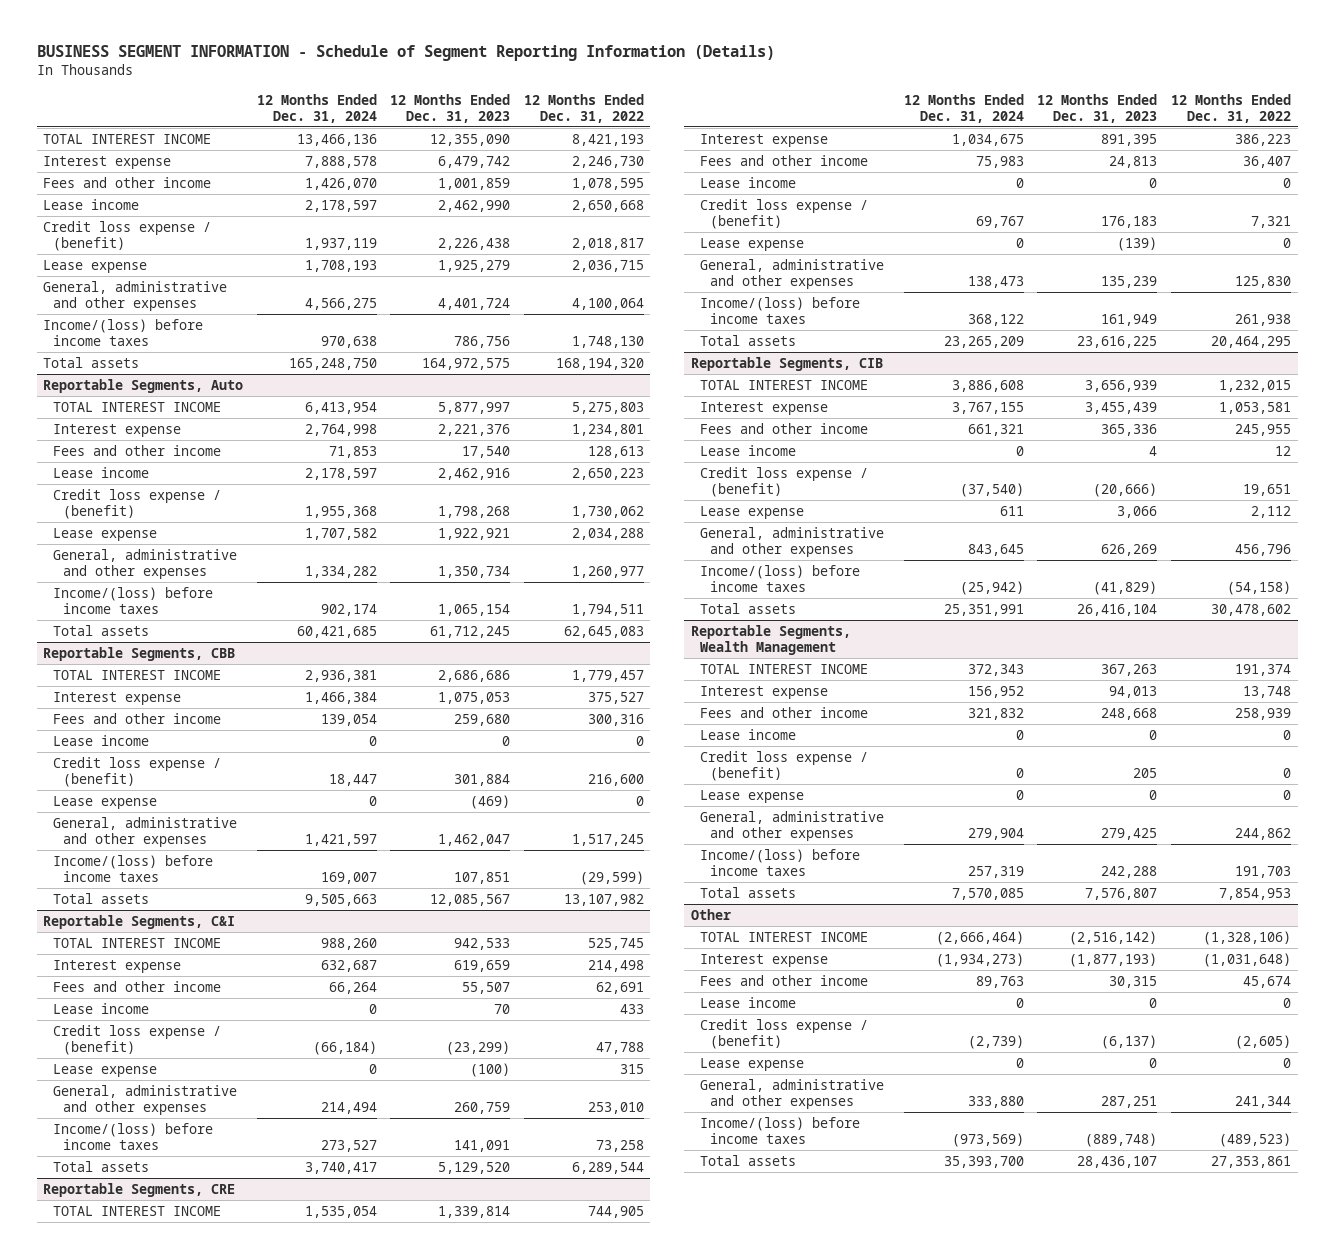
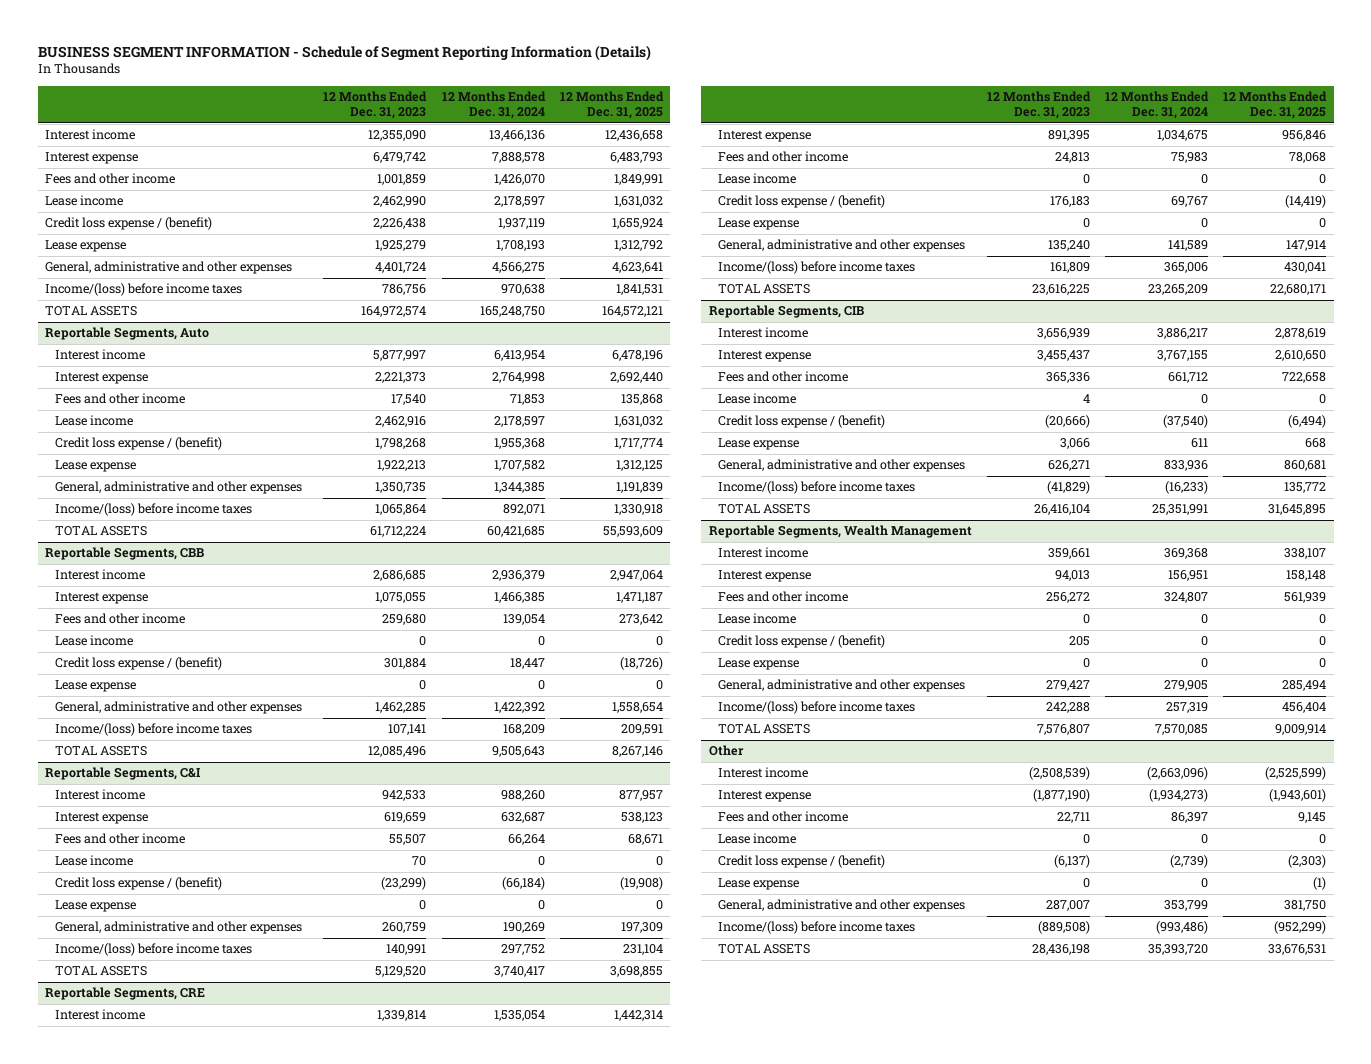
- | 12 Months Ended Dec. 31, 2024 | 12 Months Ended Dec. 31, 2023 | 12 Months Ended Dec. 31, 2022
+ | 12 Months Ended Dec. 31, 2023 | 12 Months Ended Dec. 31, 2024 | 12 Months Ended Dec. 31, 2025
- TOTAL INTEREST INCOME | 13,466,136 | 12,355,090 | 8,421,193
+ Interest income | 12,355,090 | 13,466,136 | 12,436,658
- Total assets | 165,248,750 | 164,972,575 | 168,194,320
+ TOTAL ASSETS | 164,972,574 | 165,248,750 | 164,572,121
@ Reportable Segments, Auto
- TOTAL INTEREST INCOME | 6,413,954 | 5,877,997 | 5,275,803
- Interest expense | 2,764,998 | 2,221,376 | 1,234,801
+ Interest income | 5,877,997 | 6,413,954 | 6,478,196
+ Interest expense | 2,221,373 | 2,764,998 | 2,692,440
- Lease expense | 1,707,582 | 1,922,921 | 2,034,288
- General, administrative and other expenses | 1,334,282 | 1,350,734 | 1,260,977
- Income/(loss) before income taxes | 902,174 | 1,065,154 | 1,794,511
- Total assets | 60,421,685 | 61,712,245 | 62,645,083
+ Lease expense | 1,922,213 | 1,707,582 | 1,312,125
+ General, administrative and other expenses | 1,350,735 | 1,344,385 | 1,191,839
+ Income/(loss) before income taxes | 1,065,864 | 892,071 | 1,330,918
+ TOTAL ASSETS | 61,712,224 | 60,421,685 | 55,593,609
@ Reportable Segments, CBB
- TOTAL INTEREST INCOME | 2,936,381 | 2,686,686 | 1,779,457
- Interest expense | 1,466,384 | 1,075,053 | 375,527
+ Interest income | 2,686,685 | 2,936,379 | 2,947,064
+ Interest expense | 1,075,055 | 1,466,385 | 1,471,187
- Lease expense | 0 | (469) | 0
- General, administrative and other expenses | 1,421,597 | 1,462,047 | 1,517,245
- Income/(loss) before income taxes | 169,007 | 107,851 | (29,599)
- Total assets | 9,505,663 | 12,085,567 | 13,107,982
+ Lease expense | 0 | 0 | 0
+ General, administrative and other expenses | 1,462,285 | 1,422,392 | 1,558,654
+ Income/(loss) before income taxes | 107,141 | 168,209 | 209,591
+ TOTAL ASSETS | 12,085,496 | 9,505,643 | 8,267,146
@ Reportable Segments, C&I
- TOTAL INTEREST INCOME | 988,260 | 942,533 | 525,745
+ Interest income | 942,533 | 988,260 | 877,957
- Lease expense | 0 | (100) | 315
- General, administrative and other expenses | 214,494 | 260,759 | 253,010
- Income/(loss) before income taxes | 273,527 | 141,091 | 73,258
- Total assets | 3,740,417 | 5,129,520 | 6,289,544
+ Lease expense | 0 | 0 | 0
+ General, administrative and other expenses | 260,759 | 190,269 | 197,309
+ Income/(loss) before income taxes | 140,991 | 297,752 | 231,104
+ TOTAL ASSETS | 5,129,520 | 3,740,417 | 3,698,855
@ Reportable Segments, CRE
- TOTAL INTEREST INCOME | 1,535,054 | 1,339,814 | 744,905
+ Interest income | 1,339,814 | 1,535,054 | 1,442,314
- Lease expense | 0 | (139) | 0
- General, administrative and other expenses | 138,473 | 135,239 | 125,830
- Income/(loss) before income taxes | 368,122 | 161,949 | 261,938
- Total assets | 23,265,209 | 23,616,225 | 20,464,295
+ Lease expense | 0 | 0 | 0
+ General, administrative and other expenses | 135,240 | 141,589 | 147,914
+ Income/(loss) before income taxes | 161,809 | 365,006 | 430,041
+ TOTAL ASSETS | 23,616,225 | 23,265,209 | 22,680,171
@ Reportable Segments, CIB
- TOTAL INTEREST INCOME | 3,886,608 | 3,656,939 | 1,232,015
- Interest expense | 3,767,155 | 3,455,439 | 1,053,581
- Fees and other income | 661,321 | 365,336 | 245,955
+ Interest income | 3,656,939 | 3,886,217 | 2,878,619
+ Interest expense | 3,455,437 | 3,767,155 | 2,610,650
+ Fees and other income | 365,336 | 661,712 | 722,658
- General, administrative and other expenses | 843,645 | 626,269 | 456,796
- Income/(loss) before income taxes | (25,942) | (41,829) | (54,158)
- Total assets | 25,351,991 | 26,416,104 | 30,478,602
+ General, administrative and other expenses | 626,271 | 833,936 | 860,681
+ Income/(loss) before income taxes | (41,829) | (16,233) | 135,772
+ TOTAL ASSETS | 26,416,104 | 25,351,991 | 31,645,895
@ Reportable Segments, Wealth Management
- TOTAL INTEREST INCOME | 372,343 | 367,263 | 191,374
- Interest expense | 156,952 | 94,013 | 13,748
- Fees and other income | 321,832 | 248,668 | 258,939
+ Interest income | 359,661 | 369,368 | 338,107
+ Interest expense | 94,013 | 156,951 | 158,148
+ Fees and other income | 256,272 | 324,807 | 561,939
- General, administrative and other expenses | 279,904 | 279,425 | 244,862
+ General, administrative and other expenses | 279,427 | 279,905 | 285,494
- Total assets | 7,570,085 | 7,576,807 | 7,854,953
+ TOTAL ASSETS | 7,576,807 | 7,570,085 | 9,009,914
@ Other
- TOTAL INTEREST INCOME | (2,666,464) | (2,516,142) | (1,328,106)
- Interest expense | (1,934,273) | (1,877,193) | (1,031,648)
- Fees and other income | 89,763 | 30,315 | 45,674
+ Interest income | (2,508,539) | (2,663,096) | (2,525,599)
+ Interest expense | (1,877,190) | (1,934,273) | (1,943,601)
+ Fees and other income | 22,711 | 86,397 | 9,145
- General, administrative and other expenses | 333,880 | 287,251 | 241,344
- Income/(loss) before income taxes | (973,569) | (889,748) | (489,523)
- Total assets | 35,393,700 | 28,436,107 | 27,353,861
+ General, administrative and other expenses | 287,007 | 353,799 | 381,750
+ Income/(loss) before income taxes | (889,508) | (993,486) | (952,299)
+ TOTAL ASSETS | 28,436,198 | 35,393,720 | 33,676,531

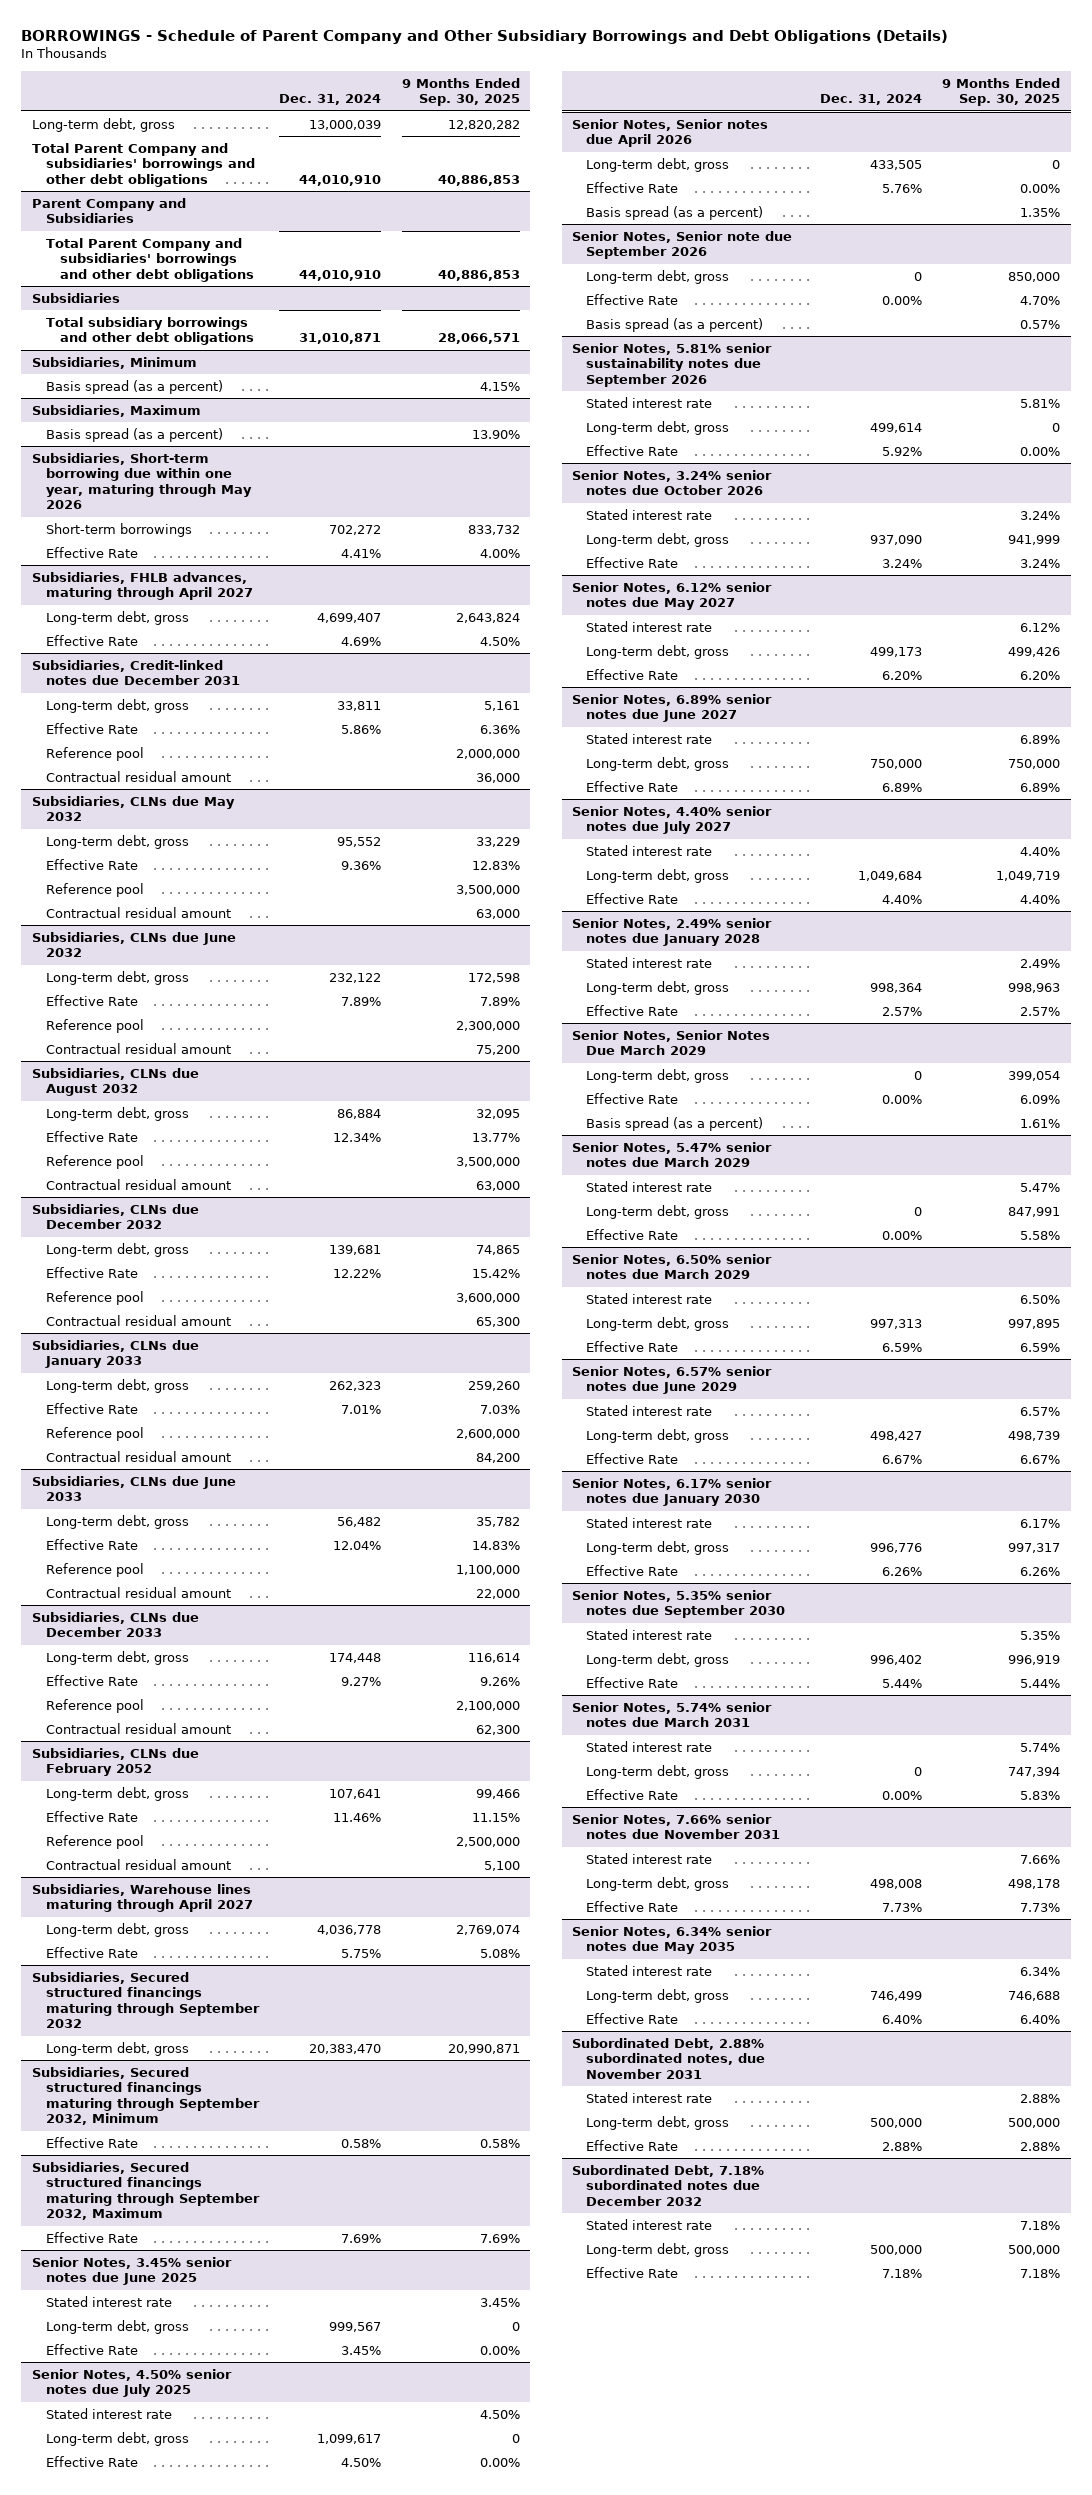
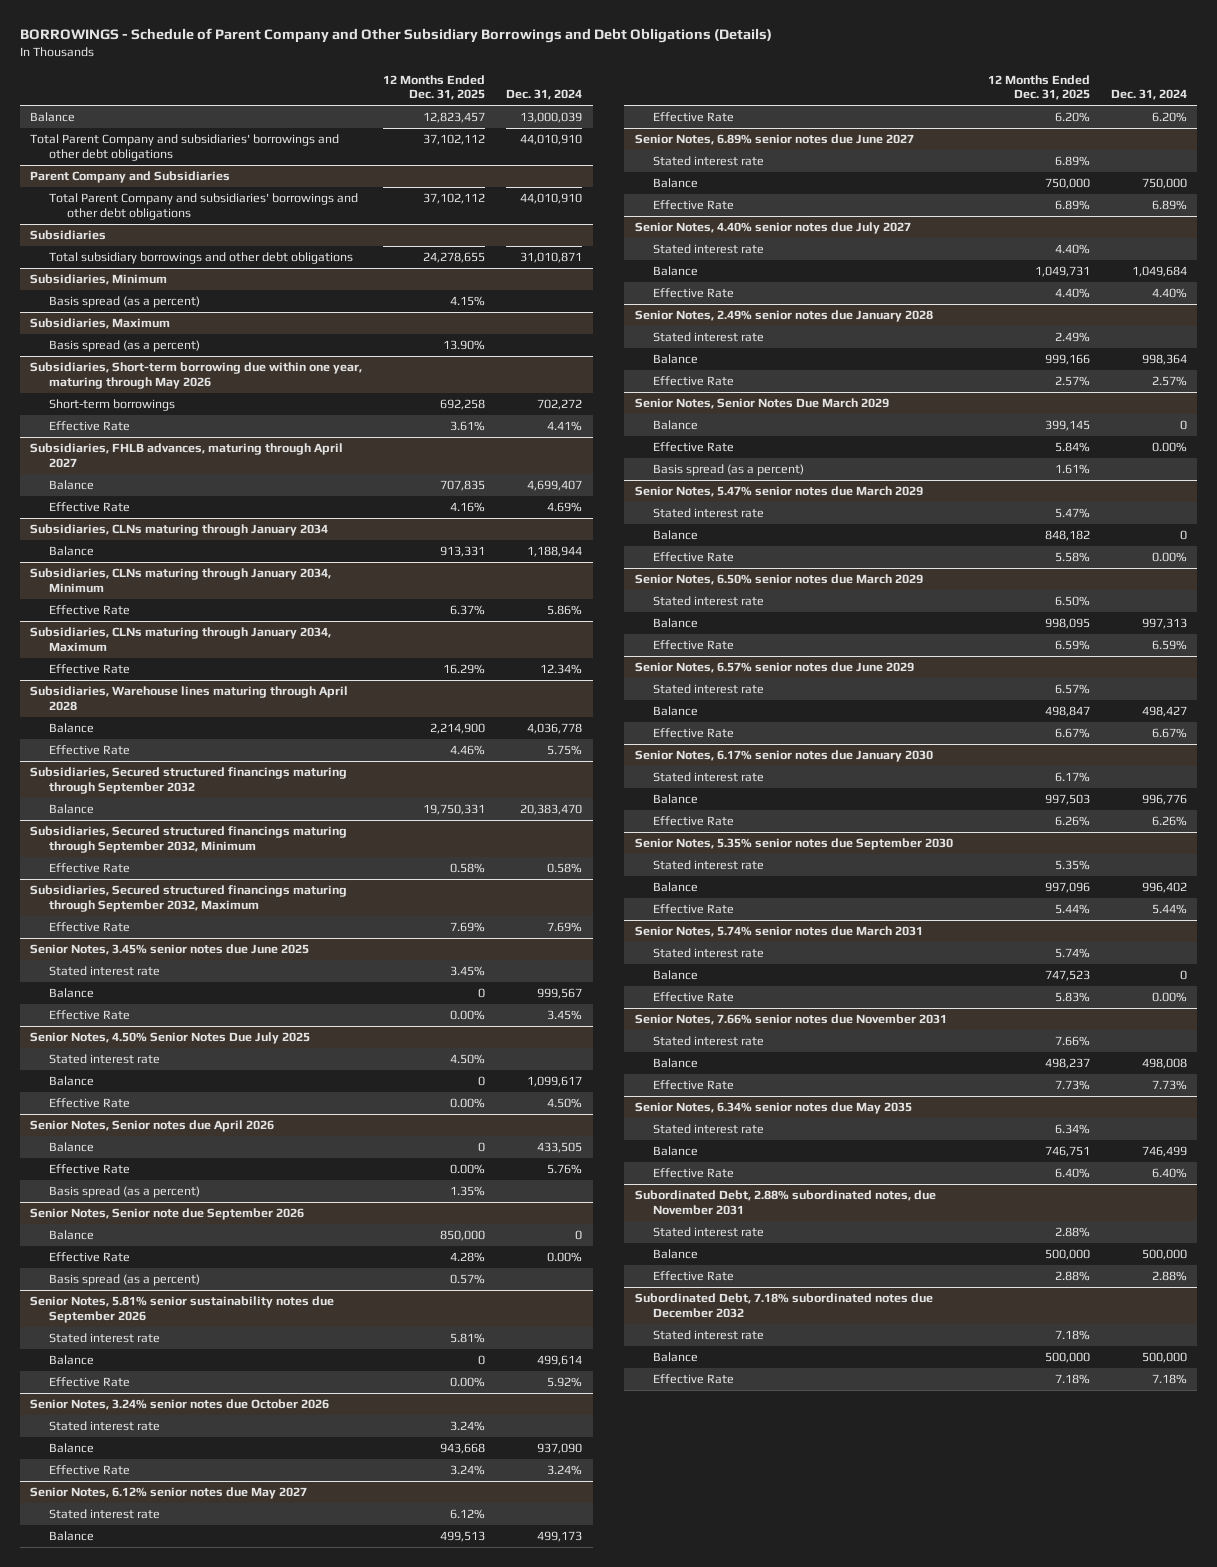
- | Dec. 31, 2024 | 9 Months Ended Sep. 30, 2025
+ | 12 Months Ended Dec. 31, 2025 | Dec. 31, 2024
- Long-term debt, gross | 13,000,039 | 12,820,282
+ Balance | 12,823,457 | 13,000,039
@ Subsidiaries, FHLB advances, maturing through April 2027
- Long-term debt, gross | 4,699,407 | 2,643,824
+ Balance | 707,835 | 4,699,407
- Subsidiaries, Credit-linked notes due December 2031
- Long-term debt, gross | 33,811 | 5,161
+ Subsidiaries, CLNs maturing through January 2034
+ Balance | 913,331 | 1,188,944
+ Subsidiaries, CLNs maturing through January 2034, Minimum
- Reference pool | | 2,000,000
- Contractual residual amount | | 36,000
- Subsidiaries, CLNs due May 2032
- Long-term debt, gross | 95,552 | 33,229
- Effective Rate | 9.36% | 12.83%
- Reference pool | | 3,500,000
- Contractual residual amount | | 63,000
- Subsidiaries, CLNs due June 2032
- Long-term debt, gross | 232,122 | 172,598
- Effective Rate | 7.89% | 7.89%
- Reference pool | | 2,300,000
- Contractual residual amount | | 75,200
- Subsidiaries, CLNs due August 2032
- Long-term debt, gross | 86,884 | 32,095
+ Subsidiaries, CLNs maturing through January 2034, Maximum
- Reference pool | | 3,500,000
- Contractual residual amount | | 63,000
- Subsidiaries, CLNs due December 2032
- Long-term debt, gross | 139,681 | 74,865
- Effective Rate | 12.22% | 15.42%
- Reference pool | | 3,600,000
- Contractual residual amount | | 65,300
- Subsidiaries, CLNs due January 2033
- Long-term debt, gross | 262,323 | 259,260
- Effective Rate | 7.01% | 7.03%
- Reference pool | | 2,600,000
- Contractual residual amount | | 84,200
- Subsidiaries, CLNs due June 2033
- Long-term debt, gross | 56,482 | 35,782
- Effective Rate | 12.04% | 14.83%
- Reference pool | | 1,100,000
- Contractual residual amount | | 22,000
- Subsidiaries, CLNs due December 2033
- Long-term debt, gross | 174,448 | 116,614
- Effective Rate | 9.27% | 9.26%
- Reference pool | | 2,100,000
- Contractual residual amount | | 62,300
- Subsidiaries, CLNs due February 2052
- Long-term debt, gross | 107,641 | 99,466
- Effective Rate | 11.46% | 11.15%
- Reference pool | | 2,500,000
- Contractual residual amount | | 5,100
- Subsidiaries, Warehouse lines maturing through April 2027
- Long-term debt, gross | 4,036,778 | 2,769,074
+ Subsidiaries, Warehouse lines maturing through April 2028
+ Balance | 2,214,900 | 4,036,778
@ Subsidiaries, Secured structured financings maturing through September 2032
- Long-term debt, gross | 20,383,470 | 20,990,871
+ Balance | 19,750,331 | 20,383,470
@ Senior Notes, 3.45% senior notes due June 2025
- Long-term debt, gross | 999,567 | 0
+ Balance | 0 | 999,567
- Senior Notes, 4.50% senior notes due July 2025
+ Senior Notes, 4.50% Senior Notes Due July 2025
- Long-term debt, gross | 1,099,617 | 0
+ Balance | 0 | 1,099,617
@ Senior Notes, Senior notes due April 2026
- Long-term debt, gross | 433,505 | 0
+ Balance | 0 | 433,505
@ Senior Notes, Senior note due September 2026
- Long-term debt, gross | 0 | 850,000
+ Balance | 850,000 | 0
@ Senior Notes, 5.81% senior sustainability notes due September 2026
- Long-term debt, gross | 499,614 | 0
+ Balance | 0 | 499,614
@ Senior Notes, 3.24% senior notes due October 2026
- Long-term debt, gross | 937,090 | 941,999
+ Balance | 943,668 | 937,090
@ Senior Notes, 6.12% senior notes due May 2027
- Long-term debt, gross | 499,173 | 499,426
+ Balance | 499,513 | 499,173
@ Senior Notes, 6.89% senior notes due June 2027
- Long-term debt, gross | 750,000 | 750,000
+ Balance | 750,000 | 750,000
@ Senior Notes, 4.40% senior notes due July 2027
- Long-term debt, gross | 1,049,684 | 1,049,719
+ Balance | 1,049,731 | 1,049,684
@ Senior Notes, 2.49% senior notes due January 2028
- Long-term debt, gross | 998,364 | 998,963
+ Balance | 999,166 | 998,364
@ Senior Notes, Senior Notes Due March 2029
- Long-term debt, gross | 0 | 399,054
+ Balance | 399,145 | 0
@ Senior Notes, 5.47% senior notes due March 2029
- Long-term debt, gross | 0 | 847,991
+ Balance | 848,182 | 0
@ Senior Notes, 6.50% senior notes due March 2029
- Long-term debt, gross | 997,313 | 997,895
+ Balance | 998,095 | 997,313
@ Senior Notes, 6.57% senior notes due June 2029
- Long-term debt, gross | 498,427 | 498,739
+ Balance | 498,847 | 498,427
@ Senior Notes, 6.17% senior notes due January 2030
- Long-term debt, gross | 996,776 | 997,317
+ Balance | 997,503 | 996,776
@ Senior Notes, 5.35% senior notes due September 2030
- Long-term debt, gross | 996,402 | 996,919
+ Balance | 997,096 | 996,402
@ Senior Notes, 5.74% senior notes due March 2031
- Long-term debt, gross | 0 | 747,394
+ Balance | 747,523 | 0
@ Senior Notes, 7.66% senior notes due November 2031
- Long-term debt, gross | 498,008 | 498,178
+ Balance | 498,237 | 498,008
@ Senior Notes, 6.34% senior notes due May 2035
- Long-term debt, gross | 746,499 | 746,688
+ Balance | 746,751 | 746,499
@ Subordinated Debt, 2.88% subordinated notes, due November 2031
- Long-term debt, gross | 500,000 | 500,000
+ Balance | 500,000 | 500,000
@ Subordinated Debt, 7.18% subordinated notes due December 2032
- Long-term debt, gross | 500,000 | 500,000
+ Balance | 500,000 | 500,000

